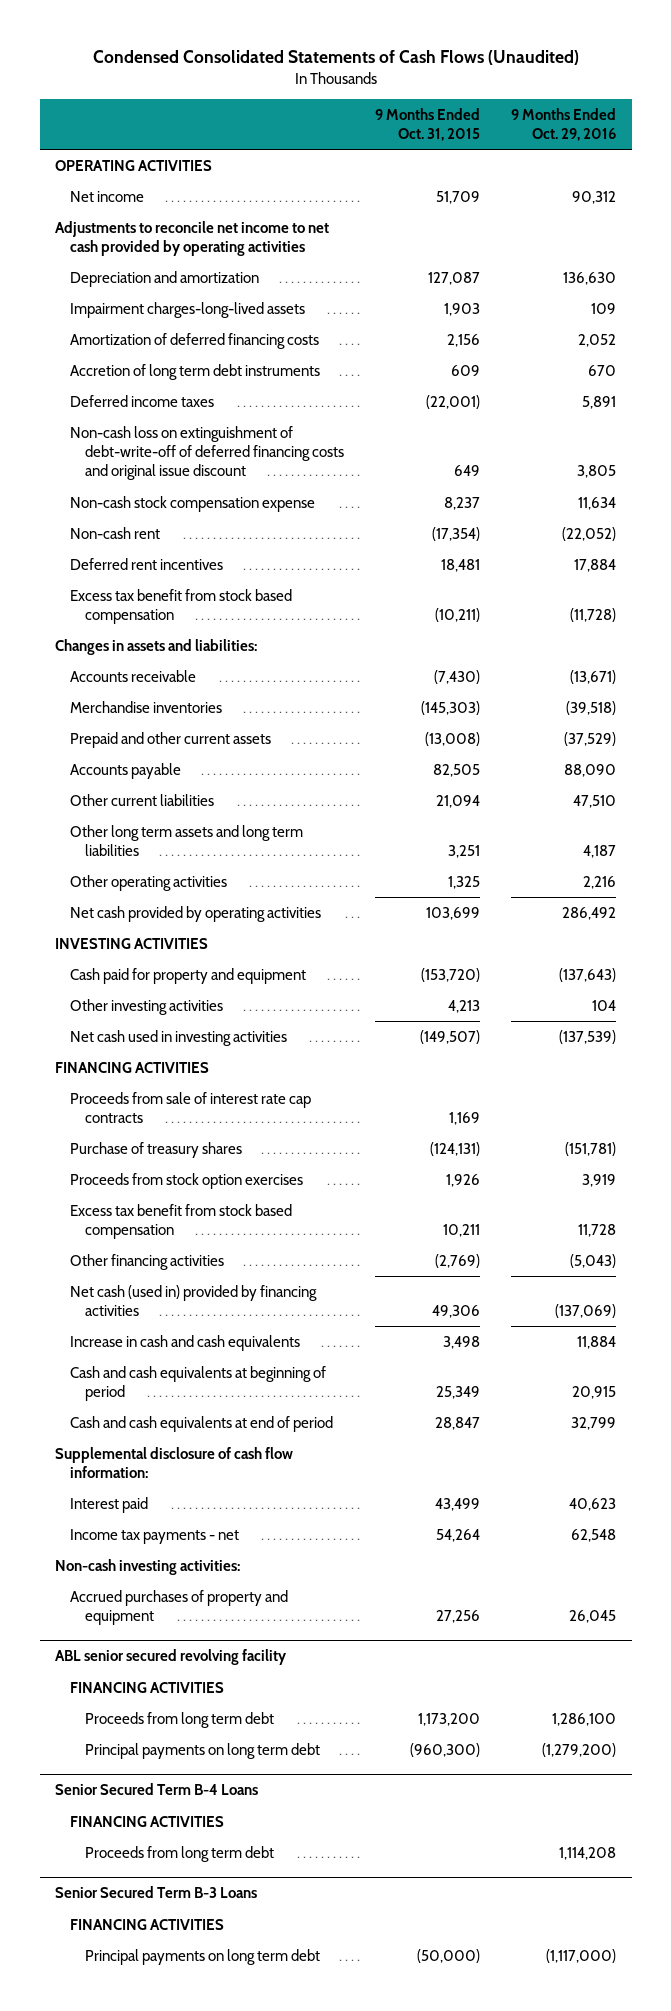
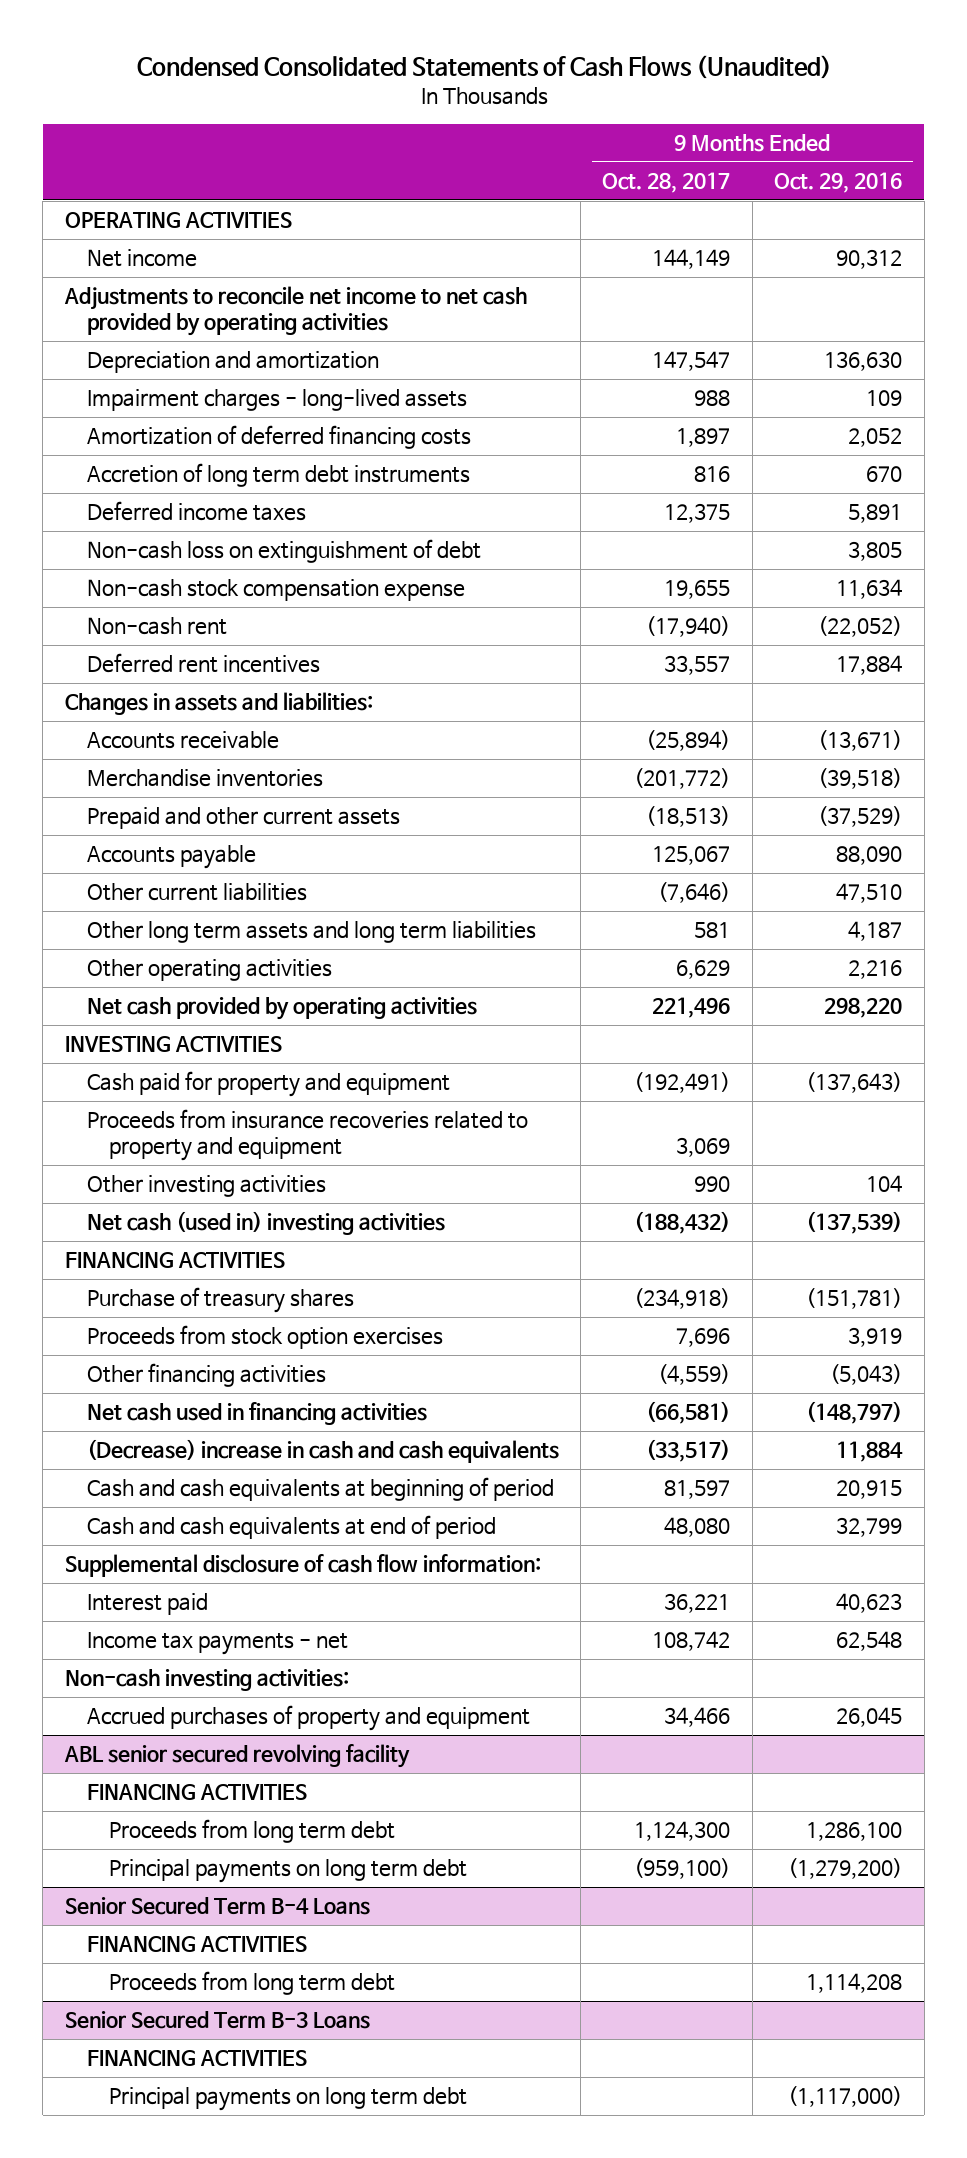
- | 9 Months Ended Oct. 31, 2015 | 9 Months Ended Oct. 29, 2016
+ | 9 Months Ended Oct. 28, 2017 | 9 Months Ended Oct. 29, 2016
- Impairment charges-long-lived assets | 1,903 | 109
+ Impairment charges - long-lived assets | 988 | 109
- Non-cash loss on extinguishment of debt-write-off of deferred financing costs and original issue discount | 649 | 3,805
+ Non-cash loss on extinguishment of debt | | 3,805
- Excess tax benefit from stock based compensation | (10,211) | (11,728)
- Net cash provided by operating activities | 103,699 | 286,492
+ Net cash provided by operating activities | 221,496 | 298,220
+ Proceeds from insurance recoveries related to property and equipment | 3,069 |
- Net cash used in investing activities | (149,507) | (137,539)
+ Net cash (used in) investing activities | (188,432) | (137,539)
- Proceeds from sale of interest rate cap contracts | 1,169 |
- Excess tax benefit from stock based compensation | 10,211 | 11,728
- Net cash (used in) provided by financing activities | 49,306 | (137,069)
- Increase in cash and cash equivalents | 3,498 | 11,884
+ Net cash used in financing activities | (66,581) | (148,797)
+ (Decrease) increase in cash and cash equivalents | (33,517) | 11,884

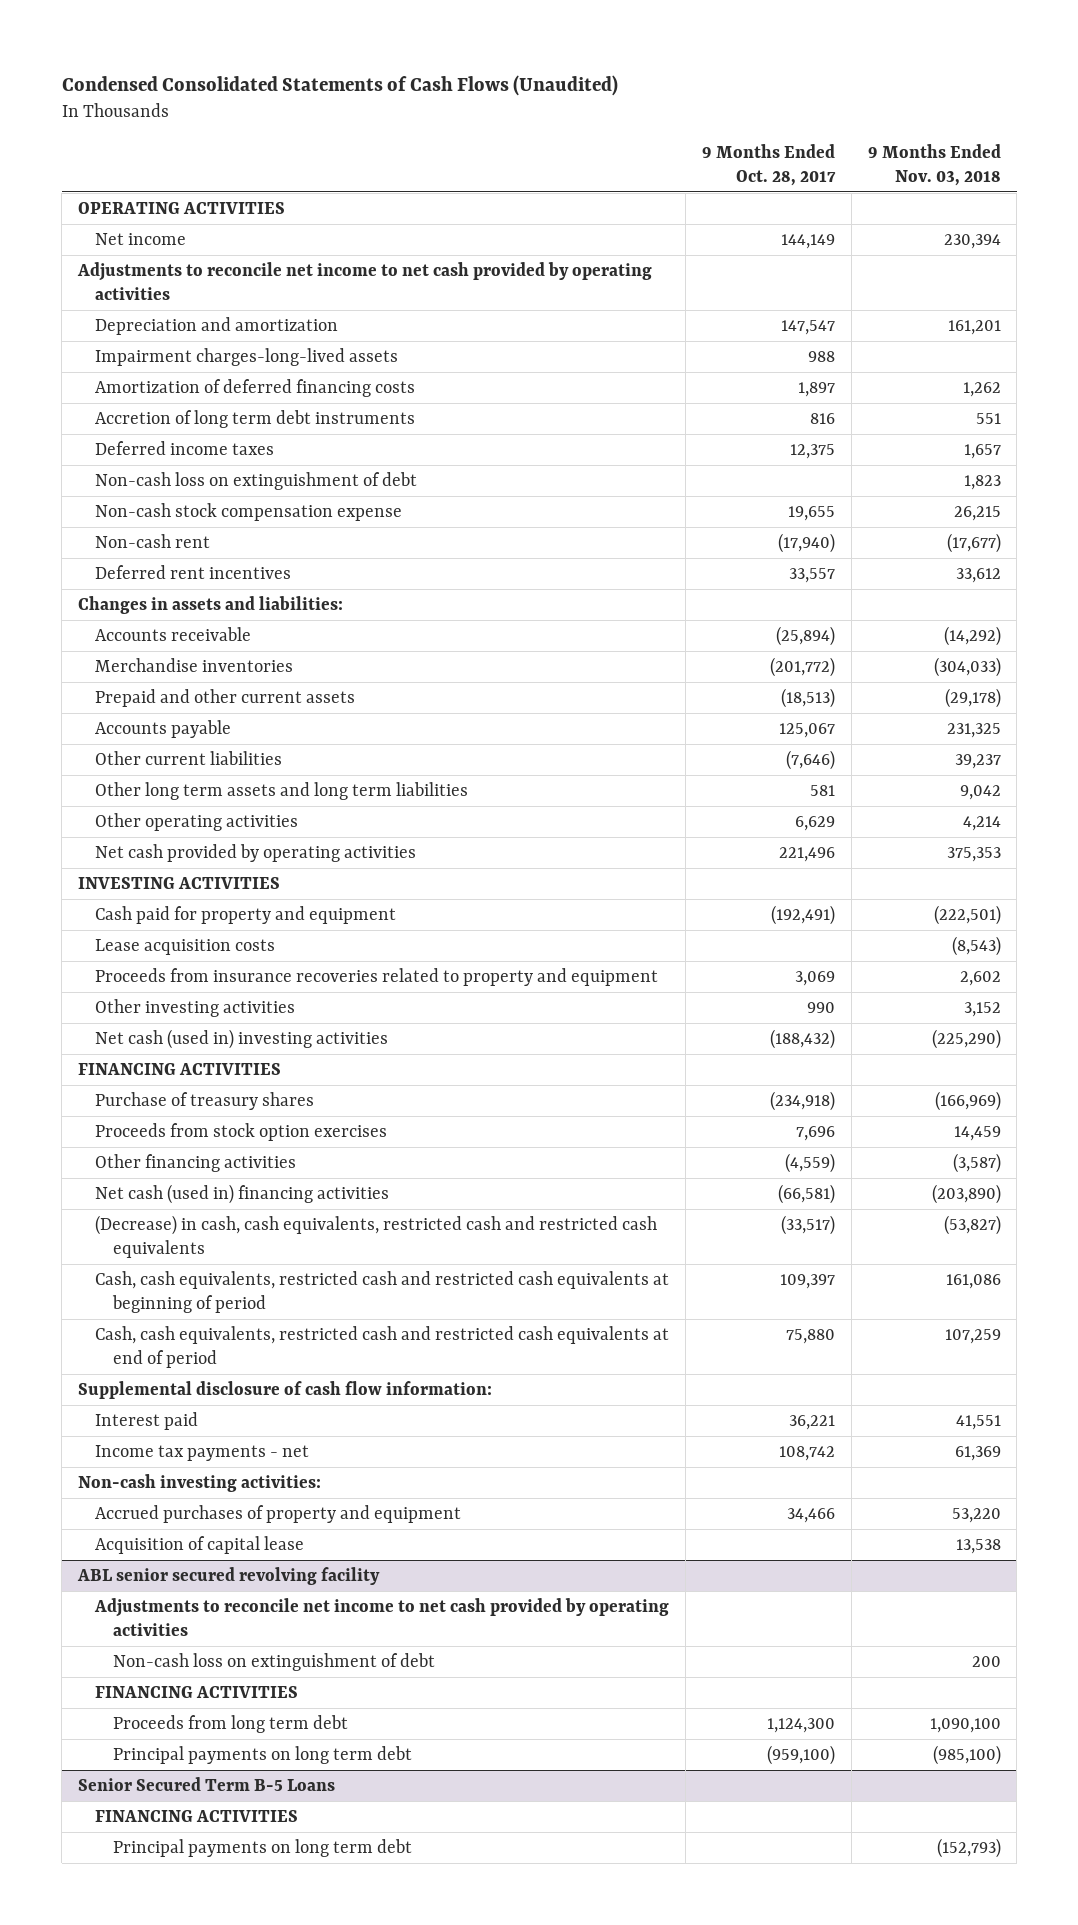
- | 9 Months Ended Oct. 28, 2017 | 9 Months Ended Oct. 29, 2016
+ | 9 Months Ended Oct. 28, 2017 | 9 Months Ended Nov. 03, 2018
- Impairment charges - long-lived assets | 988 | 109
+ Impairment charges-long-lived assets | 988 |
+ Lease acquisition costs | | (8,543)
- Net cash used in financing activities | (66,581) | (148,797)
- (Decrease) increase in cash and cash equivalents | (33,517) | 11,884
- Cash and cash equivalents at beginning of period | 81,597 | 20,915
- Cash and cash equivalents at end of period | 48,080 | 32,799
+ Net cash (used in) financing activities | (66,581) | (203,890)
+ (Decrease) in cash, cash equivalents, restricted cash and restricted cash equivalents | (33,517) | (53,827)
+ Cash, cash equivalents, restricted cash and restricted cash equivalents at beginning of period | 109,397 | 161,086
+ Cash, cash equivalents, restricted cash and restricted cash equivalents at end of period | 75,880 | 107,259
+ Acquisition of capital lease | | 13,538
@ ABL senior secured revolving facility
+ Adjustments to reconcile net income to net cash provided by operating activities
+ Non-cash loss on extinguishment of debt | | 200
- Senior Secured Term B-4 Loans
- FINANCING ACTIVITIES
- Proceeds from long term debt | | 1,114,208
- Senior Secured Term B-3 Loans
+ Senior Secured Term B-5 Loans

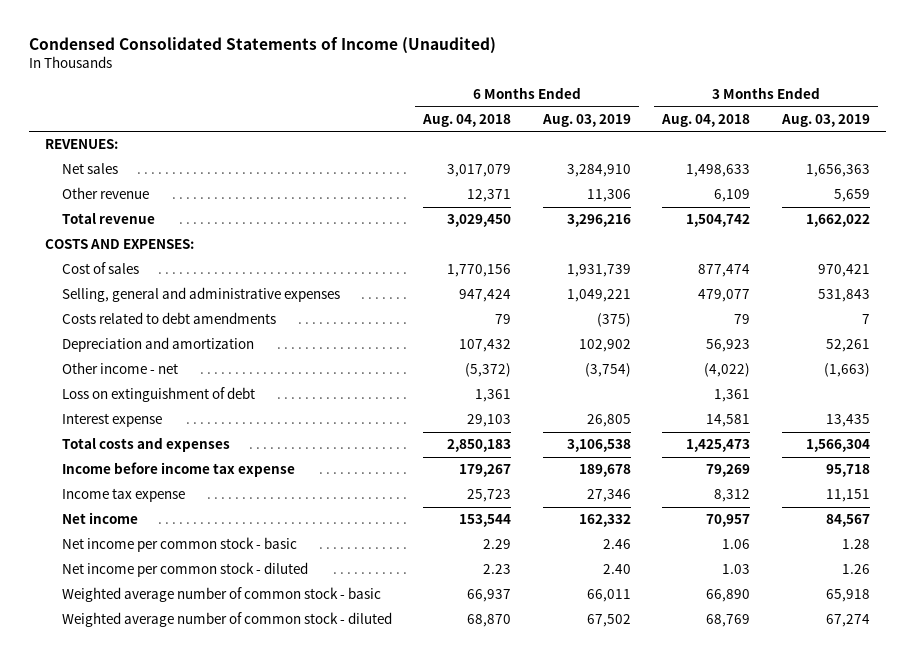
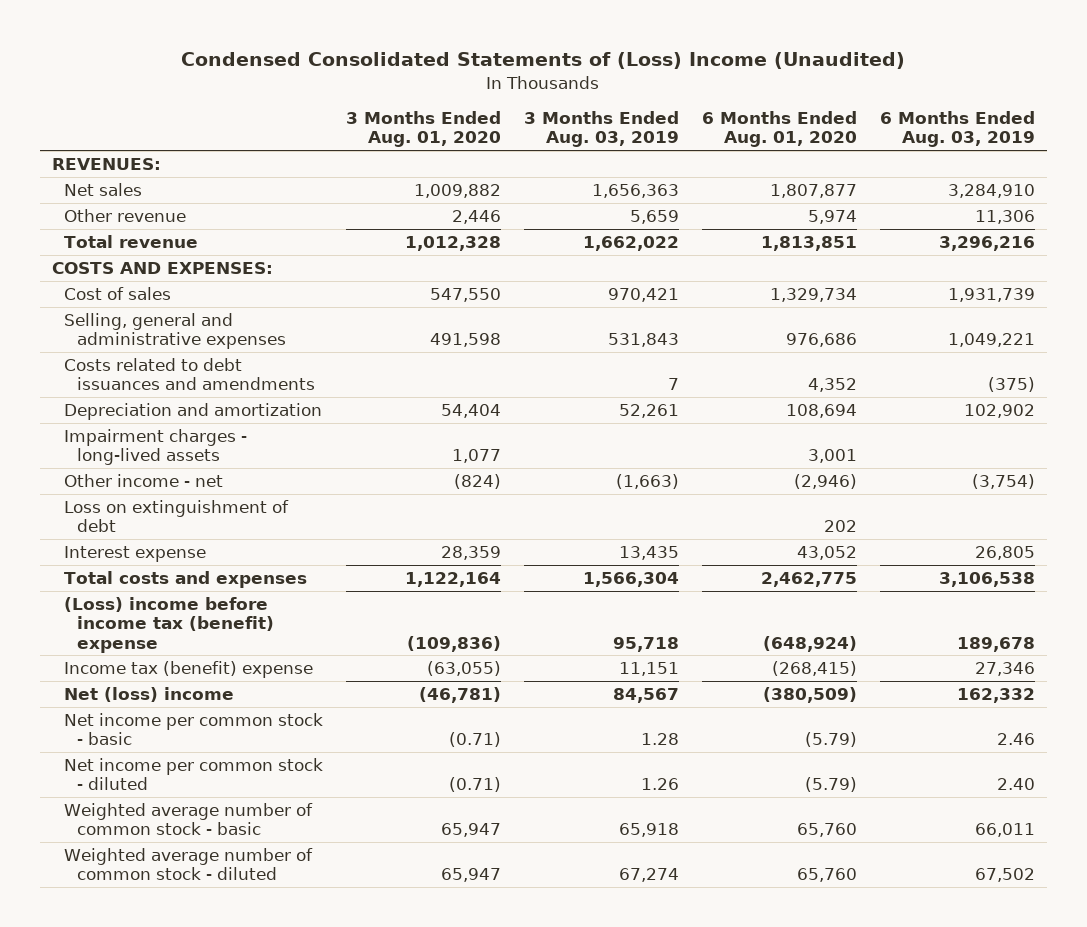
- Condensed Consolidated Statements of Income (Unaudited)
+ Condensed Consolidated Statements of (Loss) Income (Unaudited)
- | 6 Months Ended Aug. 04, 2018 | 6 Months Ended Aug. 03, 2019 | 3 Months Ended Aug. 04, 2018 | 3 Months Ended Aug. 03, 2019
+ | 3 Months Ended Aug. 01, 2020 | 3 Months Ended Aug. 03, 2019 | 6 Months Ended Aug. 01, 2020 | 6 Months Ended Aug. 03, 2019
- Costs related to debt amendments | 79 | (375) | 79 | 7
+ Costs related to debt issuances and amendments | | 7 | 4,352 | (375)
+ Impairment charges - long-lived assets | 1,077 | | 3,001 |
- Income before income tax expense | 179,267 | 189,678 | 79,269 | 95,718
- Income tax expense | 25,723 | 27,346 | 8,312 | 11,151
- Net income | 153,544 | 162,332 | 70,957 | 84,567
+ (Loss) income before income tax (benefit) expense | (109,836) | 95,718 | (648,924) | 189,678
+ Income tax (benefit) expense | (63,055) | 11,151 | (268,415) | 27,346
+ Net (loss) income | (46,781) | 84,567 | (380,509) | 162,332

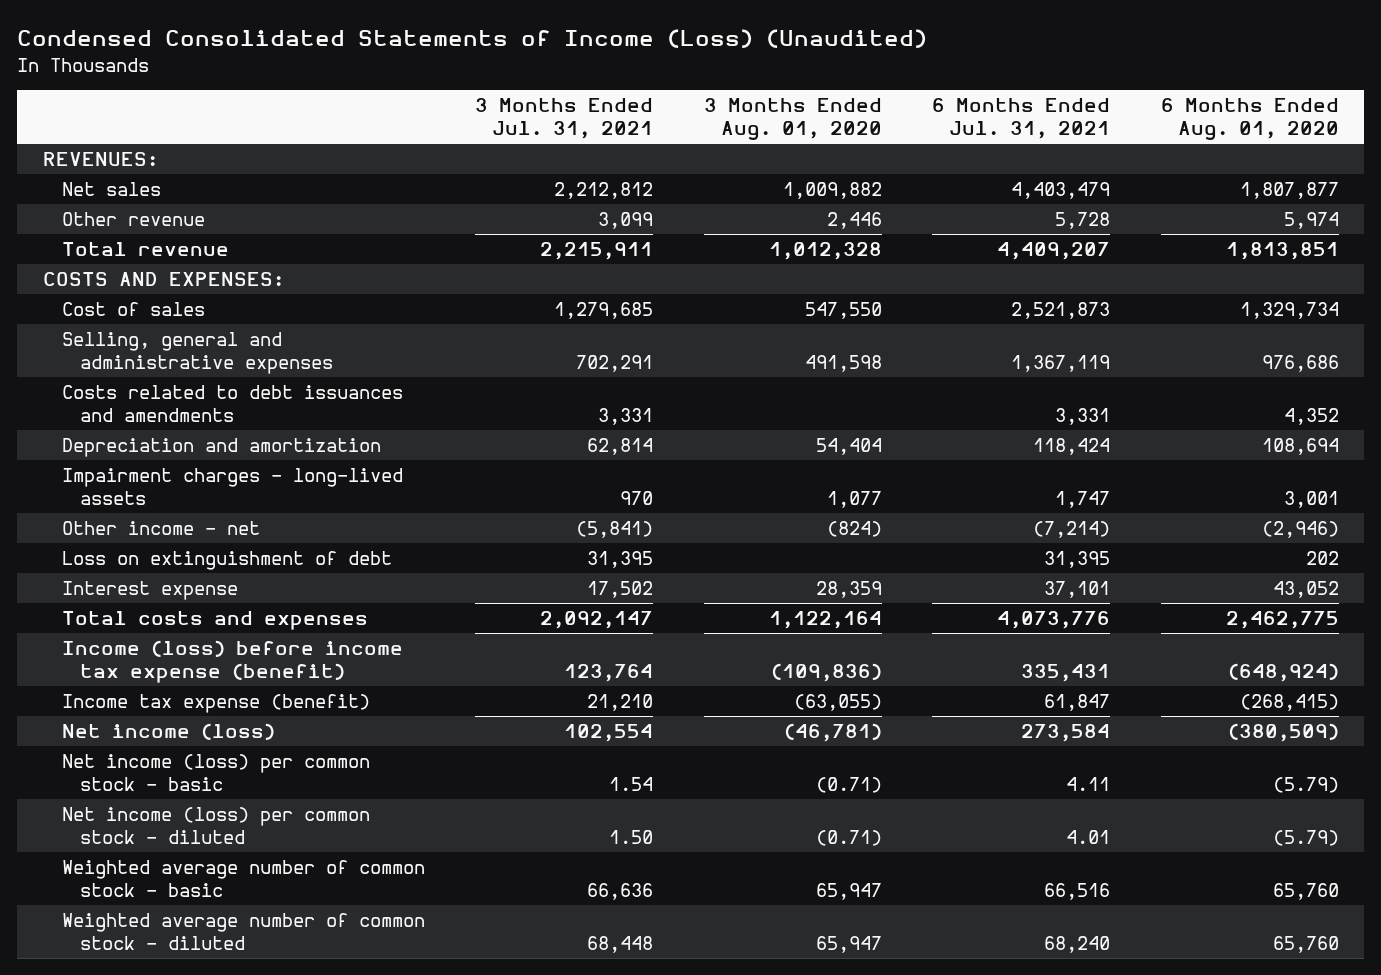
- Condensed Consolidated Statements of (Loss) Income (Unaudited)
+ Condensed Consolidated Statements of Income (Loss) (Unaudited)
- | 3 Months Ended Aug. 01, 2020 | 3 Months Ended Aug. 03, 2019 | 6 Months Ended Aug. 01, 2020 | 6 Months Ended Aug. 03, 2019
+ | 3 Months Ended Jul. 31, 2021 | 3 Months Ended Aug. 01, 2020 | 6 Months Ended Jul. 31, 2021 | 6 Months Ended Aug. 01, 2020
- (Loss) income before income tax (benefit) expense | (109,836) | 95,718 | (648,924) | 189,678
- Income tax (benefit) expense | (63,055) | 11,151 | (268,415) | 27,346
- Net (loss) income | (46,781) | 84,567 | (380,509) | 162,332
- Net income per common stock - basic | (0.71) | 1.28 | (5.79) | 2.46
- Net income per common stock - diluted | (0.71) | 1.26 | (5.79) | 2.40
+ Income (loss) before income tax expense (benefit) | 123,764 | (109,836) | 335,431 | (648,924)
+ Income tax expense (benefit) | 21,210 | (63,055) | 61,847 | (268,415)
+ Net income (loss) | 102,554 | (46,781) | 273,584 | (380,509)
+ Net income (loss) per common stock - basic | 1.54 | (0.71) | 4.11 | (5.79)
+ Net income (loss) per common stock - diluted | 1.50 | (0.71) | 4.01 | (5.79)

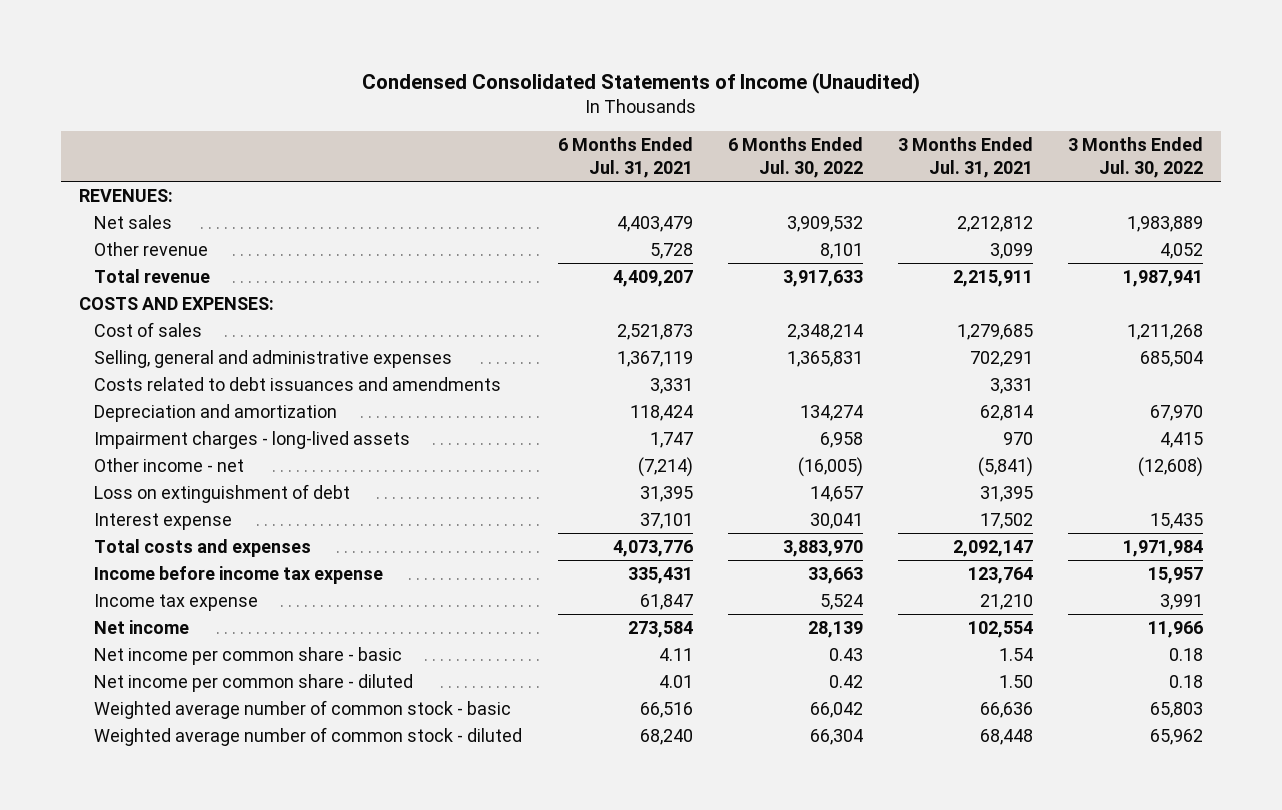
- Condensed Consolidated Statements of Income (Loss) (Unaudited)
+ Condensed Consolidated Statements of Income (Unaudited)
- | 3 Months Ended Jul. 31, 2021 | 3 Months Ended Aug. 01, 2020 | 6 Months Ended Jul. 31, 2021 | 6 Months Ended Aug. 01, 2020
+ | 6 Months Ended Jul. 31, 2021 | 6 Months Ended Jul. 30, 2022 | 3 Months Ended Jul. 31, 2021 | 3 Months Ended Jul. 30, 2022
- Income (loss) before income tax expense (benefit) | 123,764 | (109,836) | 335,431 | (648,924)
- Income tax expense (benefit) | 21,210 | (63,055) | 61,847 | (268,415)
- Net income (loss) | 102,554 | (46,781) | 273,584 | (380,509)
- Net income (loss) per common stock - basic | 1.54 | (0.71) | 4.11 | (5.79)
- Net income (loss) per common stock - diluted | 1.50 | (0.71) | 4.01 | (5.79)
+ Income before income tax expense | 335,431 | 33,663 | 123,764 | 15,957
+ Income tax expense | 61,847 | 5,524 | 21,210 | 3,991
+ Net income | 273,584 | 28,139 | 102,554 | 11,966
+ Net income per common share - basic | 4.11 | 0.43 | 1.54 | 0.18
+ Net income per common share - diluted | 4.01 | 0.42 | 1.50 | 0.18

